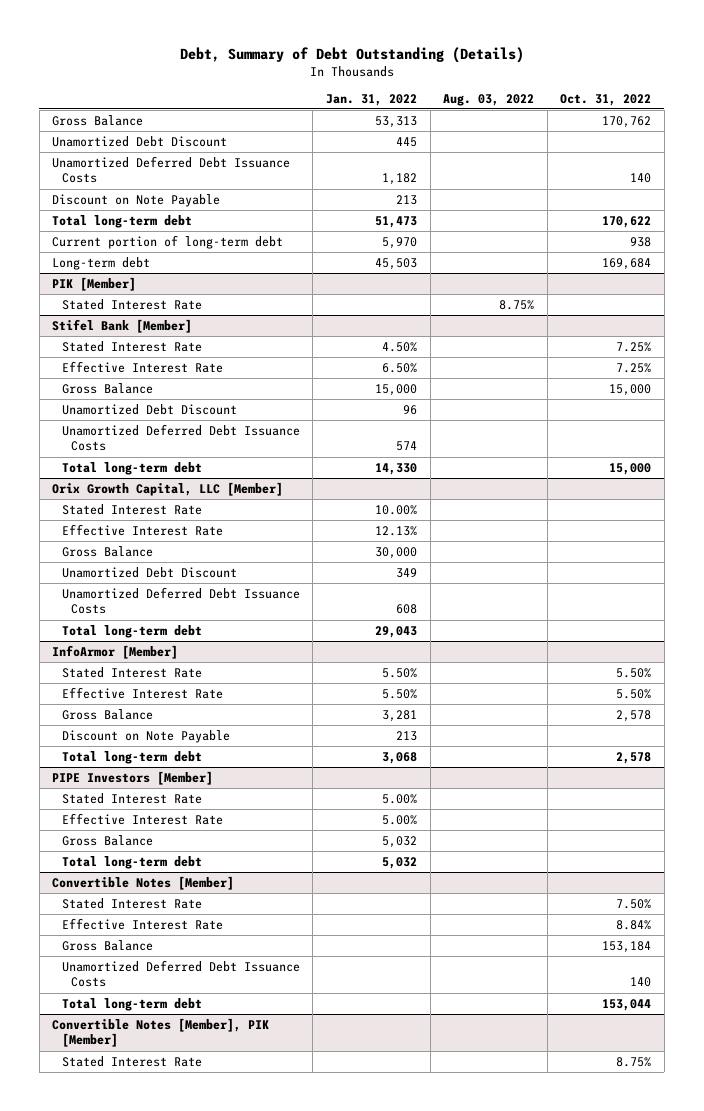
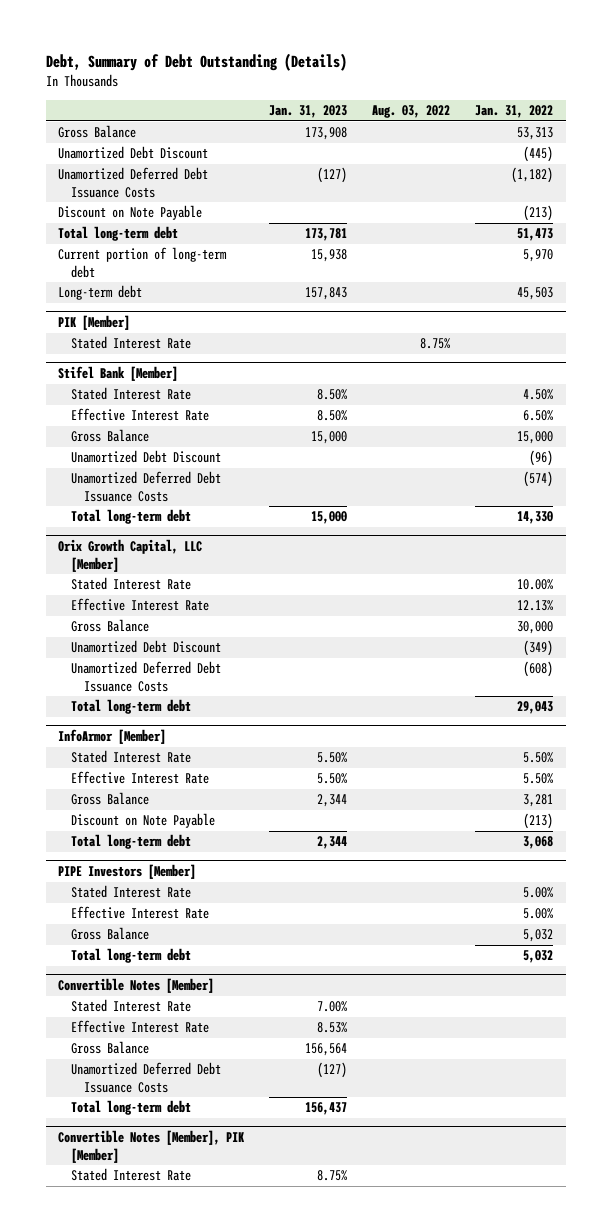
- | Jan. 31, 2022 | Aug. 03, 2022 | Oct. 31, 2022
+ | Jan. 31, 2023 | Aug. 03, 2022 | Jan. 31, 2022
- Unamortized Debt Discount | 445 | |
- Unamortized Deferred Debt Issuance Costs | 1,182 | | 140
- Discount on Note Payable | 213 | |
+ Unamortized Debt Discount | | | (445)
+ Unamortized Deferred Debt Issuance Costs | (127) | | (1,182)
+ Discount on Note Payable | | | (213)
@ Stifel Bank [Member]
- Unamortized Debt Discount | 96 | |
- Unamortized Deferred Debt Issuance Costs | 574 | |
+ Unamortized Debt Discount | | | (96)
+ Unamortized Deferred Debt Issuance Costs | | | (574)
@ Orix Growth Capital, LLC [Member]
- Unamortized Debt Discount | 349 | |
- Unamortized Deferred Debt Issuance Costs | 608 | |
+ Unamortized Debt Discount | | | (349)
+ Unamortized Deferred Debt Issuance Costs | | | (608)
@ InfoArmor [Member]
- Discount on Note Payable | 213 | |
+ Discount on Note Payable | | | (213)

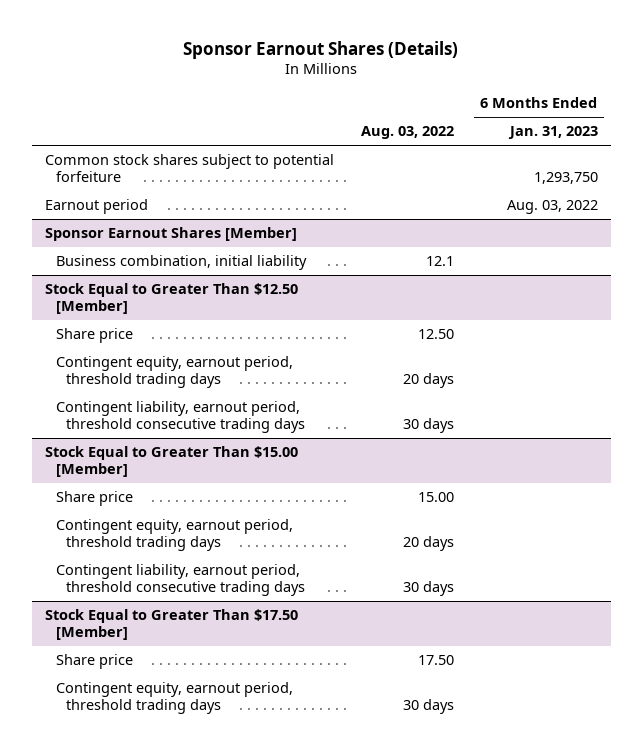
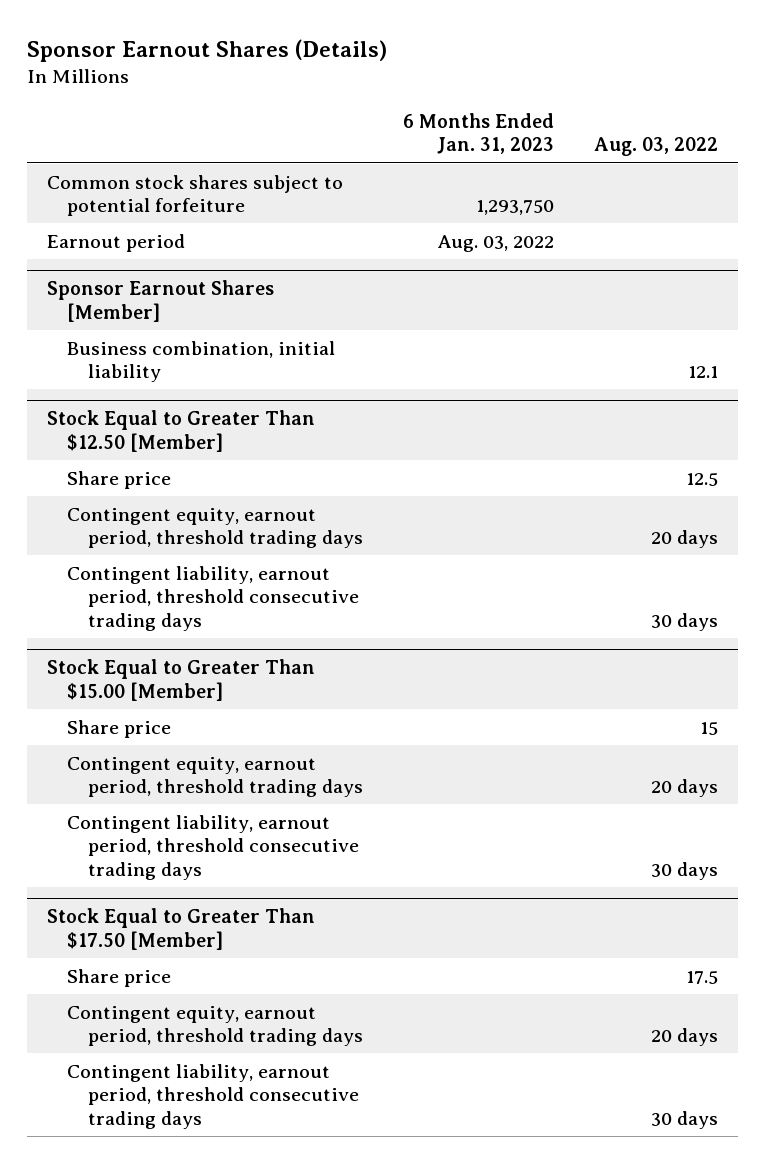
- | Aug. 03, 2022 | 6 Months Ended Jan. 31, 2023
+ | 6 Months Ended Jan. 31, 2023 | Aug. 03, 2022
@ Stock Equal to Greater Than $12.50 [Member]
- Share price | 12.50 |
+ Share price | | 12.5
@ Stock Equal to Greater Than $15.00 [Member]
- Share price | 15.00 |
+ Share price | | 15
@ Stock Equal to Greater Than $17.50 [Member]
- Share price | 17.50 |
- Contingent equity, earnout period, threshold trading days | 30 days |
+ Share price | | 17.5
+ Contingent equity, earnout period, threshold trading days | | 20 days
+ Contingent liability, earnout period, threshold consecutive trading days | | 30 days

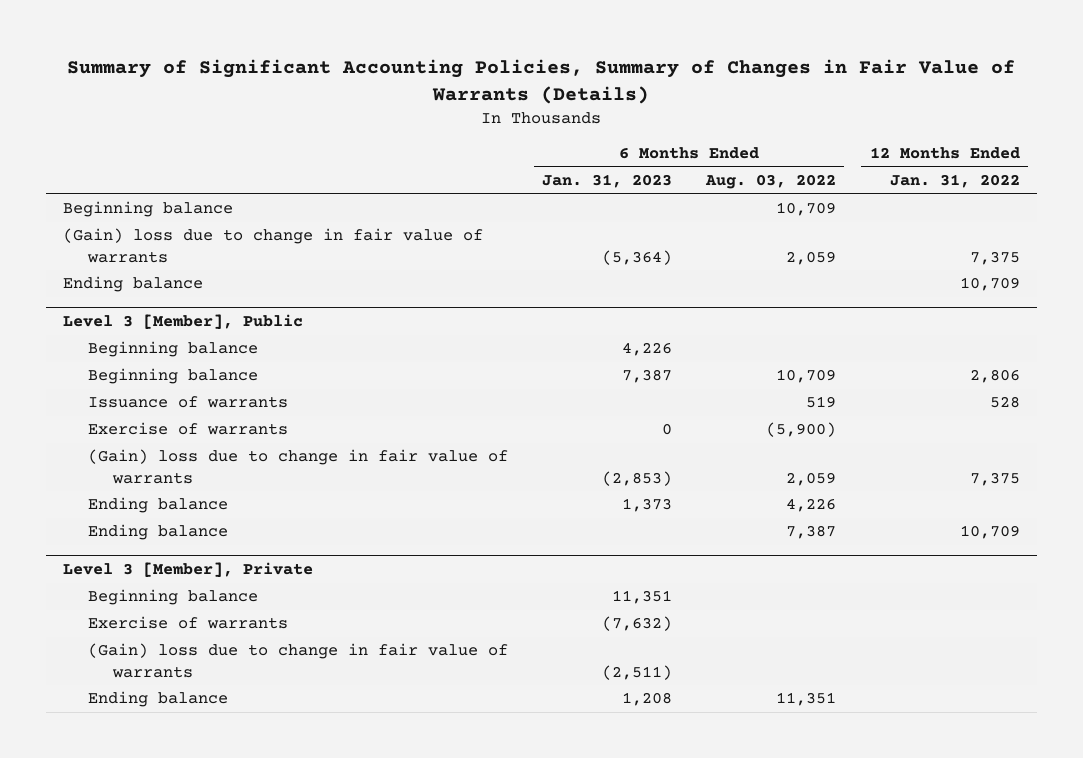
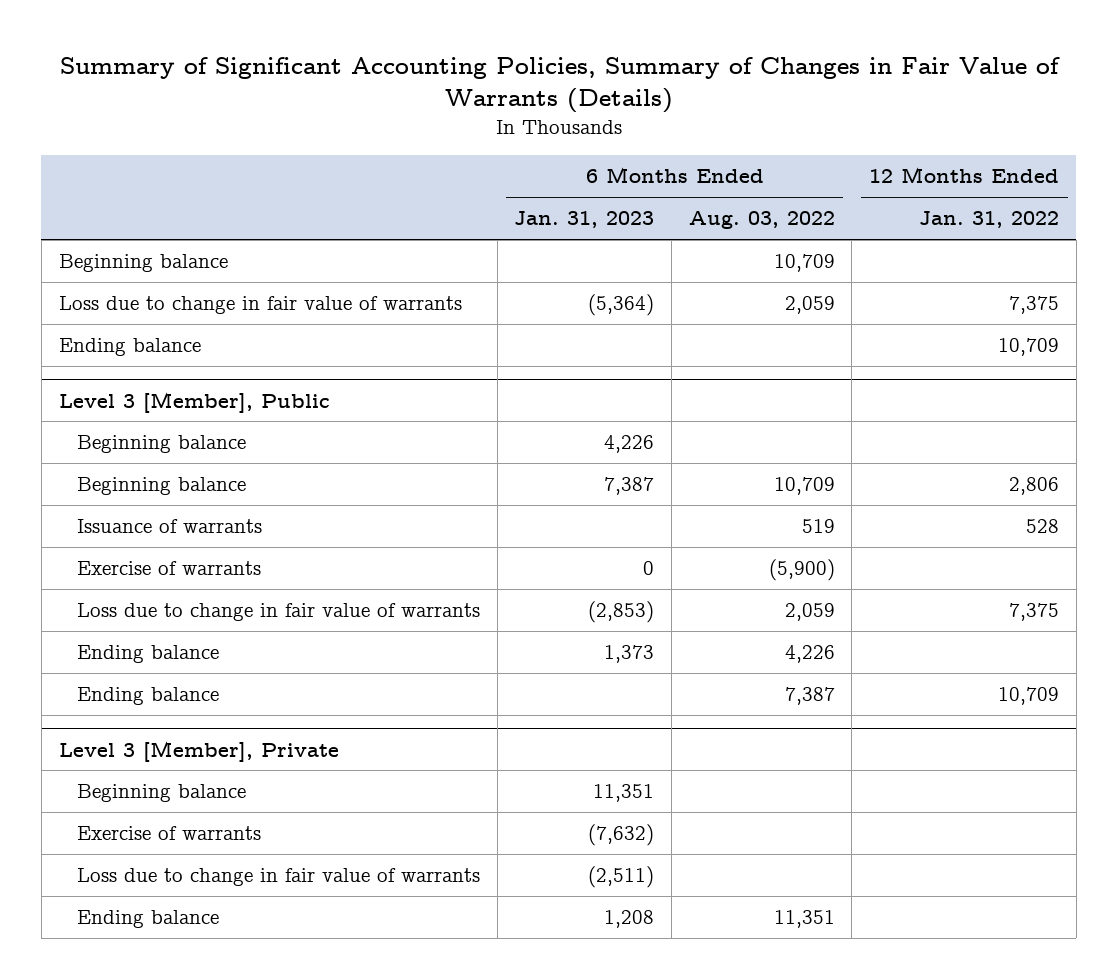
- (Gain) loss due to change in fair value of warrants | (5,364) | 2,059 | 7,375
+ Loss due to change in fair value of warrants | (5,364) | 2,059 | 7,375
@ Level 3 [Member], Public
- (Gain) loss due to change in fair value of warrants | (2,853) | 2,059 | 7,375
+ Loss due to change in fair value of warrants | (2,853) | 2,059 | 7,375
@ Level 3 [Member], Private
- (Gain) loss due to change in fair value of warrants | (2,511) | |
+ Loss due to change in fair value of warrants | (2,511) | |

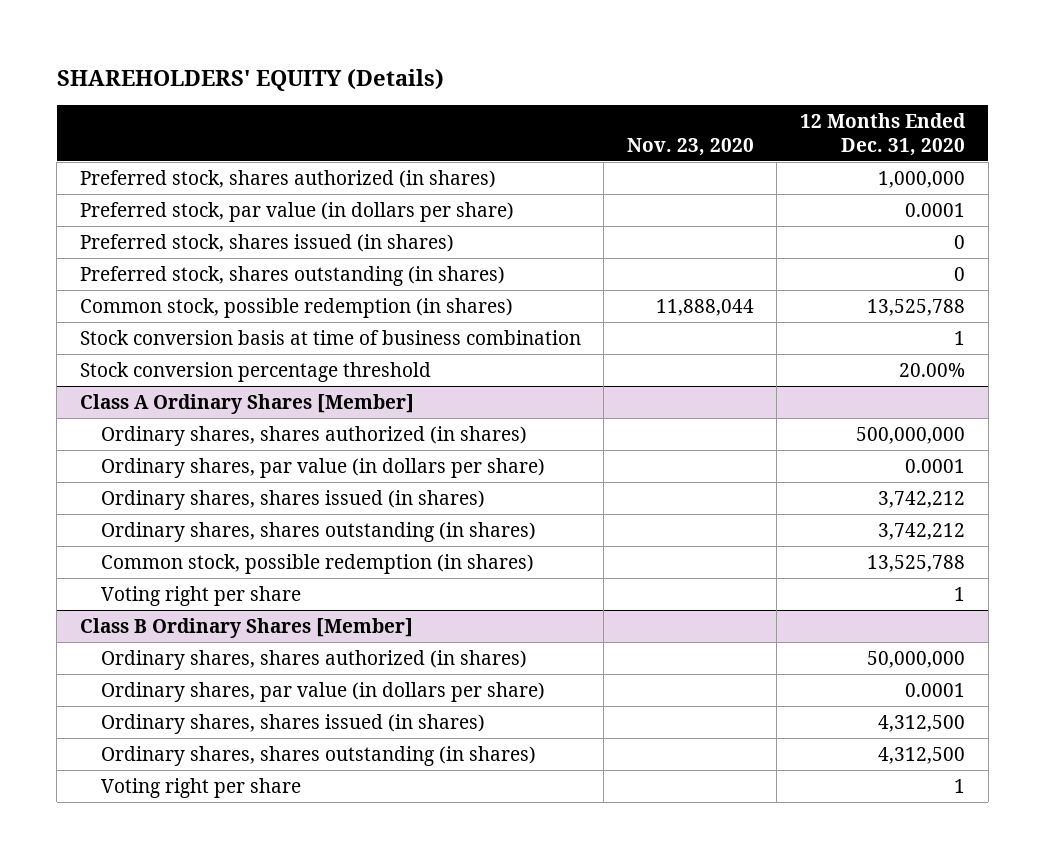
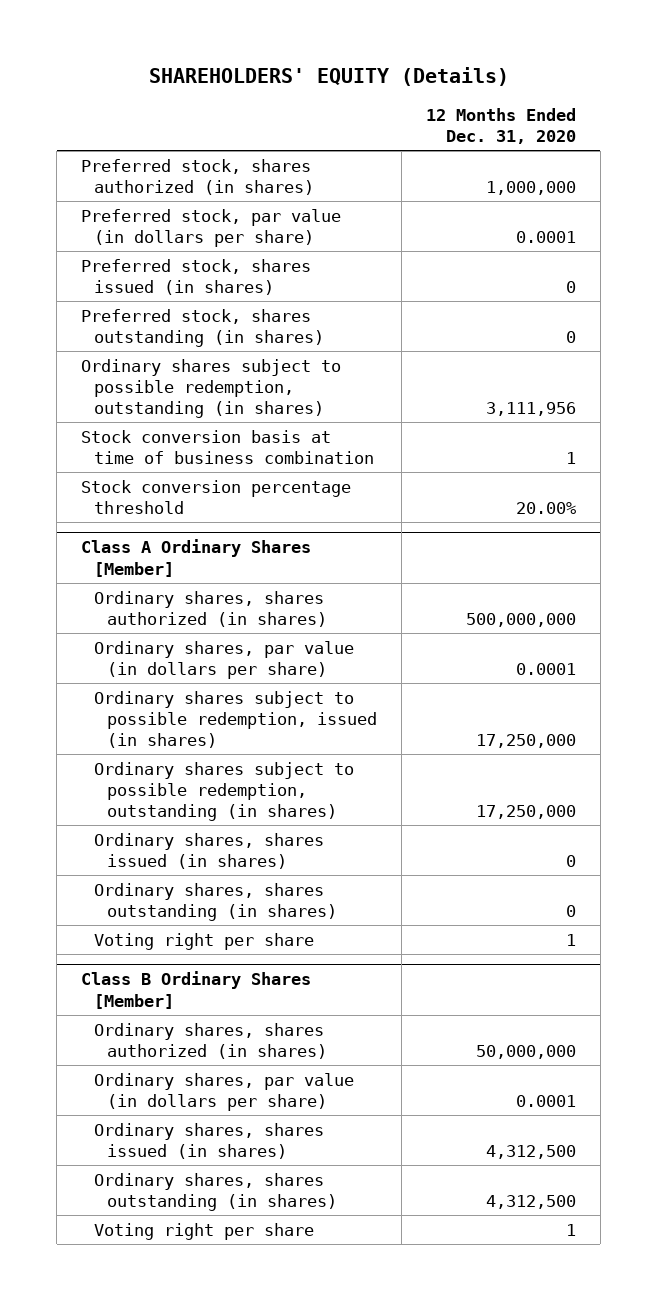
- | Nov. 23, 2020 | 12 Months Ended Dec. 31, 2020
+ | 12 Months Ended Dec. 31, 2020
- Common stock, possible redemption (in shares) | 11,888,044 | 13,525,788
+ Ordinary shares subject to possible redemption, outstanding (in shares) | 3,111,956
@ Class A Ordinary Shares [Member]
- Ordinary shares, shares issued (in shares) | | 3,742,212
- Ordinary shares, shares outstanding (in shares) | | 3,742,212
- Common stock, possible redemption (in shares) | | 13,525,788
+ Ordinary shares subject to possible redemption, issued (in shares) | 17,250,000
+ Ordinary shares subject to possible redemption, outstanding (in shares) | 17,250,000
+ Ordinary shares, shares issued (in shares) | 0
+ Ordinary shares, shares outstanding (in shares) | 0

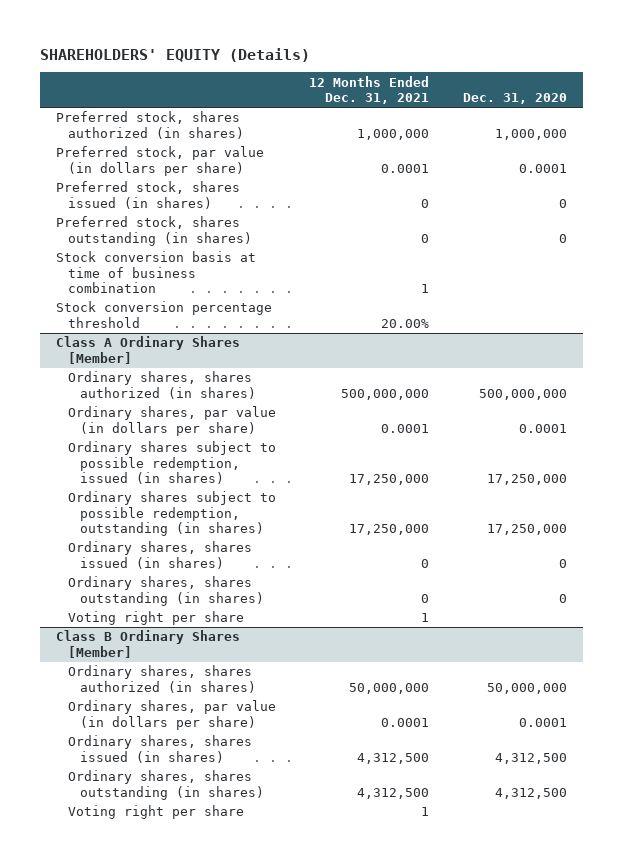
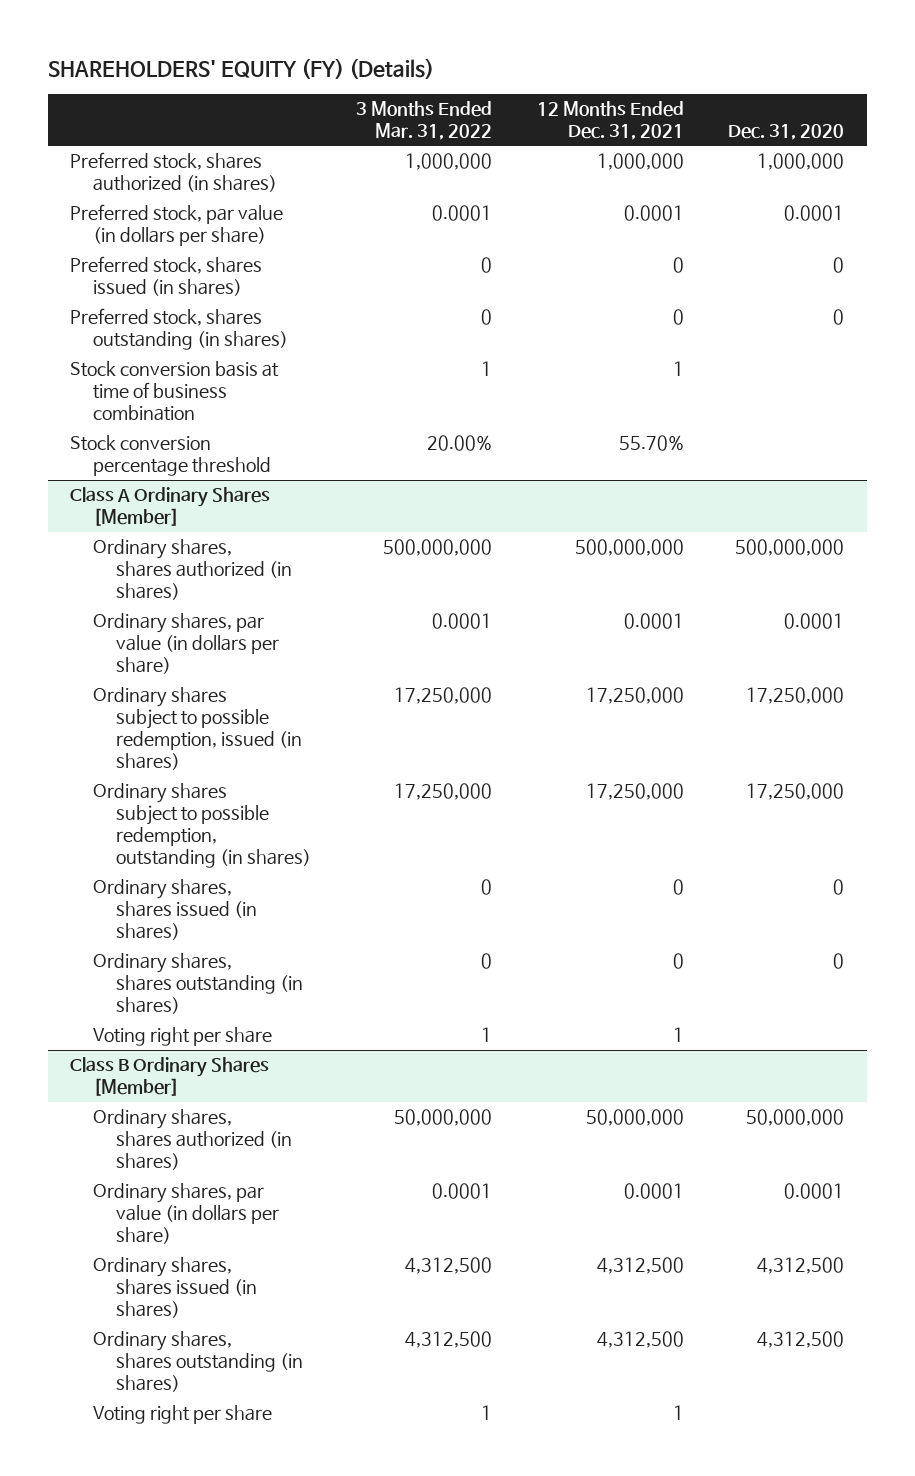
- SHAREHOLDERS' EQUITY (Details)
+ SHAREHOLDERS' EQUITY (FY) (Details)
- | 12 Months Ended Dec. 31, 2021 | Dec. 31, 2020
+ | 3 Months Ended Mar. 31, 2022 | 12 Months Ended Dec. 31, 2021 | Dec. 31, 2020
- Stock conversion percentage threshold | 20.00% |
+ Stock conversion percentage threshold | 20.00% | 55.70% |

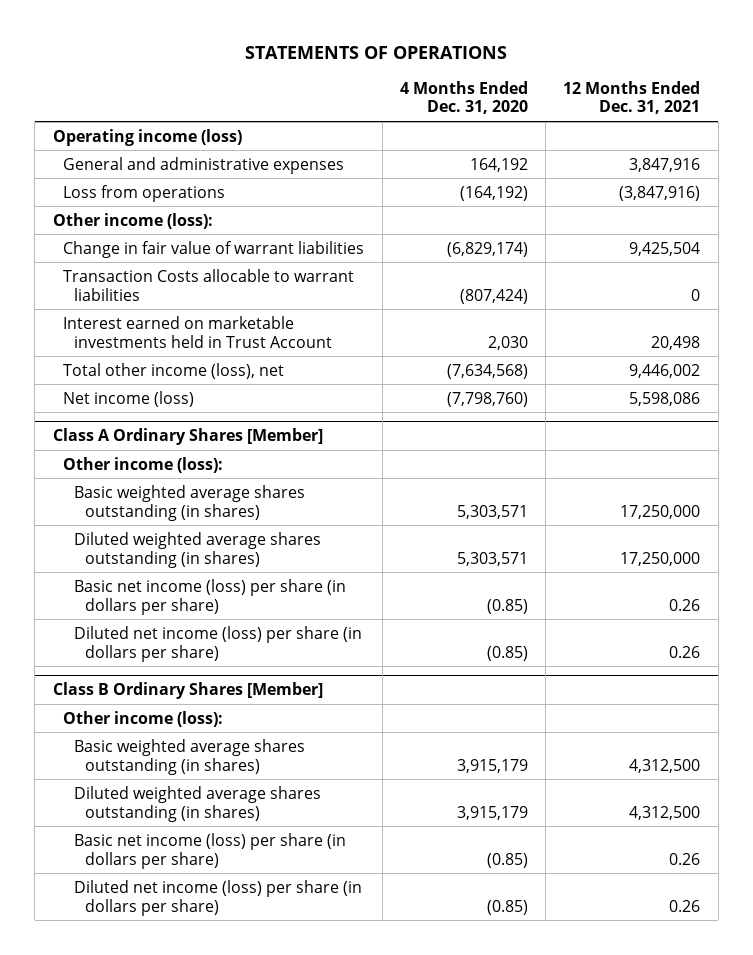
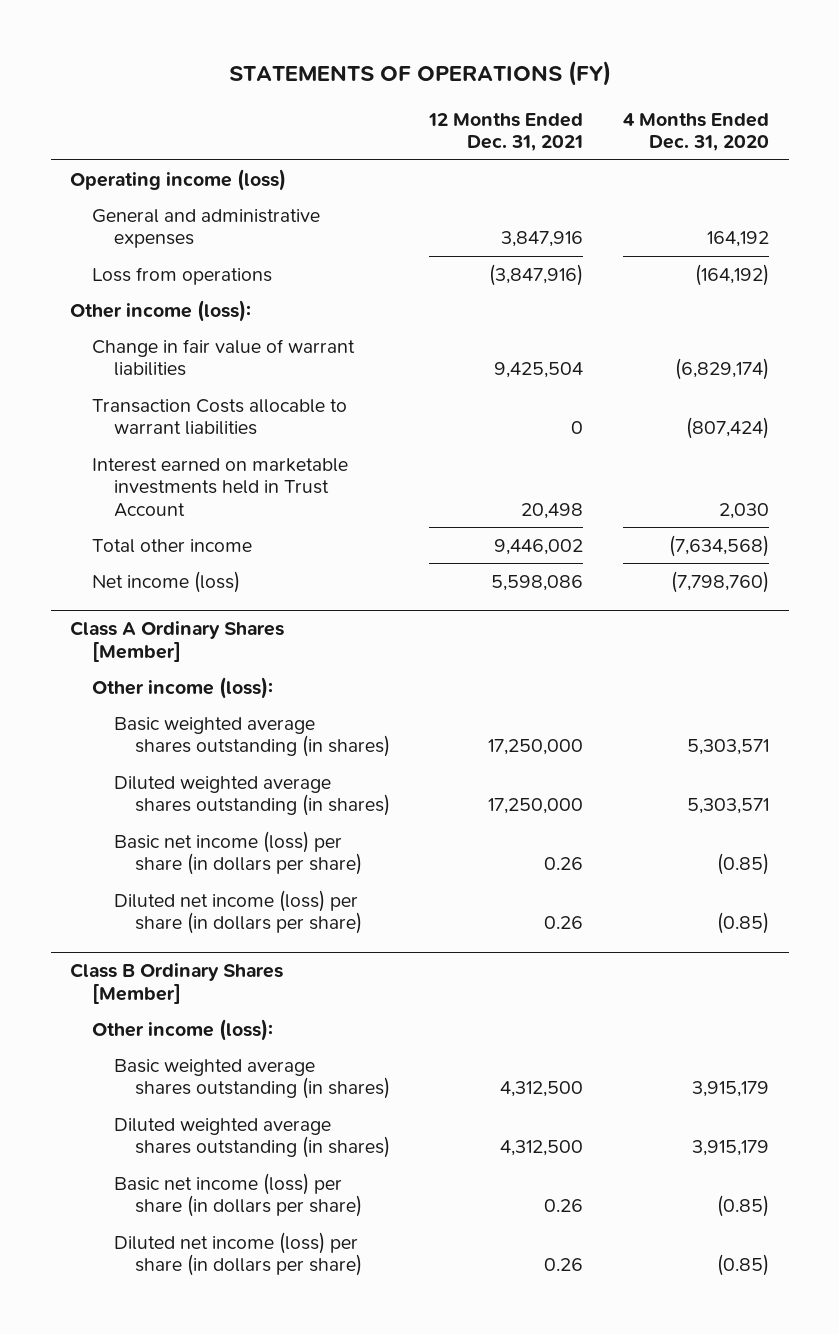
- STATEMENTS OF OPERATIONS
+ STATEMENTS OF OPERATIONS (FY)
- | 4 Months Ended Dec. 31, 2020 | 12 Months Ended Dec. 31, 2021
+ | 12 Months Ended Dec. 31, 2021 | 4 Months Ended Dec. 31, 2020
- Total other income (loss), net | (7,634,568) | 9,446,002
+ Total other income | 9,446,002 | (7,634,568)

